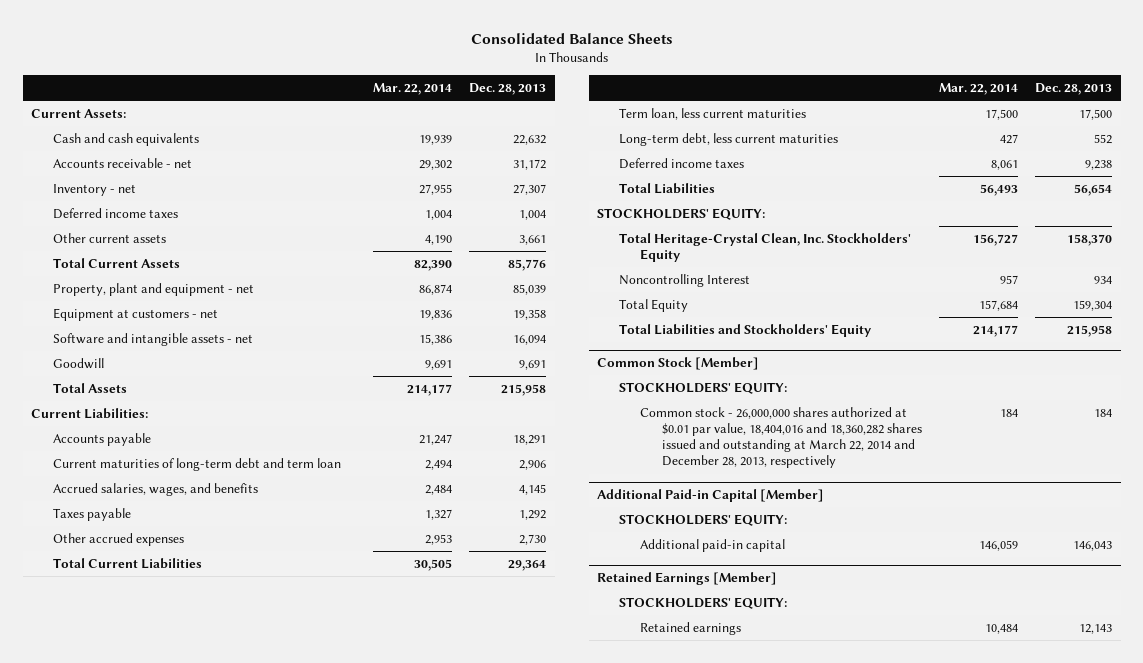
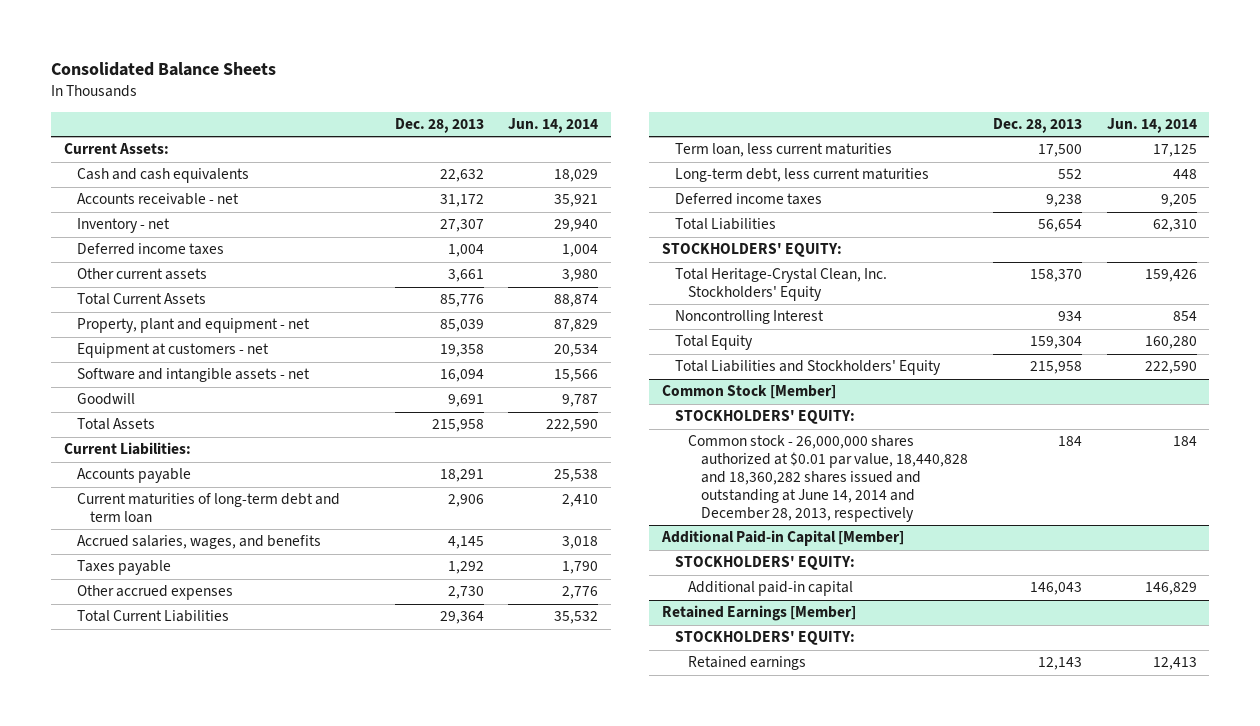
- | Mar. 22, 2014 | Dec. 28, 2013
+ | Dec. 28, 2013 | Jun. 14, 2014
@ Common Stock [Member]
- Common stock - 26,000,000 shares authorized at $0.01 par value, 18,404,016 and 18,360,282 shares issued and outstanding at March 22, 2014 and December 28, 2013, respectively | 184 | 184
+ Common stock - 26,000,000 shares authorized at $0.01 par value, 18,440,828 and 18,360,282 shares issued and outstanding at June 14, 2014 and December 28, 2013, respectively | 184 | 184

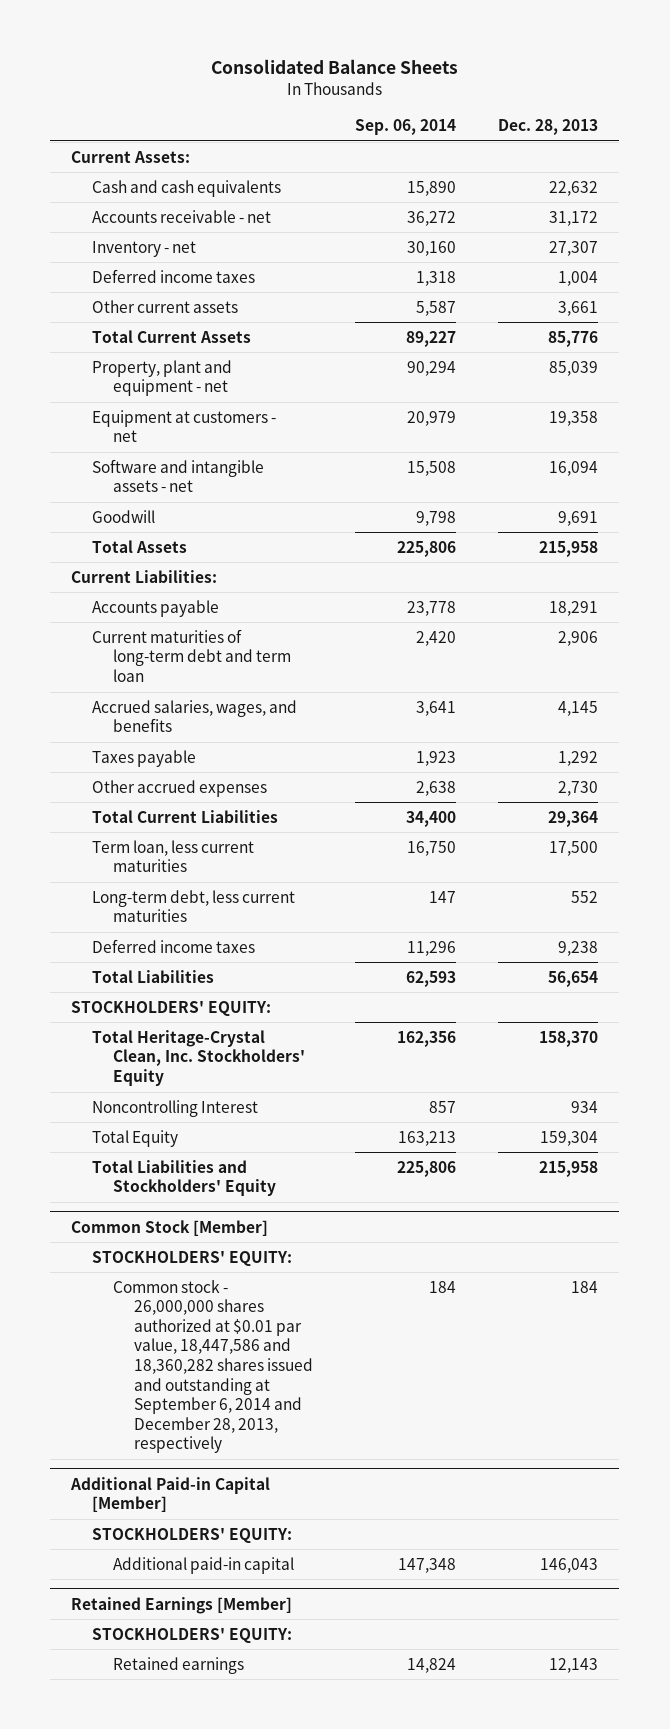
- | Dec. 28, 2013 | Jun. 14, 2014
+ | Sep. 06, 2014 | Dec. 28, 2013
@ Common Stock [Member]
- Common stock - 26,000,000 shares authorized at $0.01 par value, 18,440,828 and 18,360,282 shares issued and outstanding at June 14, 2014 and December 28, 2013, respectively | 184 | 184
+ Common stock - 26,000,000 shares authorized at $0.01 par value, 18,447,586 and 18,360,282 shares issued and outstanding at September 6, 2014 and December 28, 2013, respectively | 184 | 184

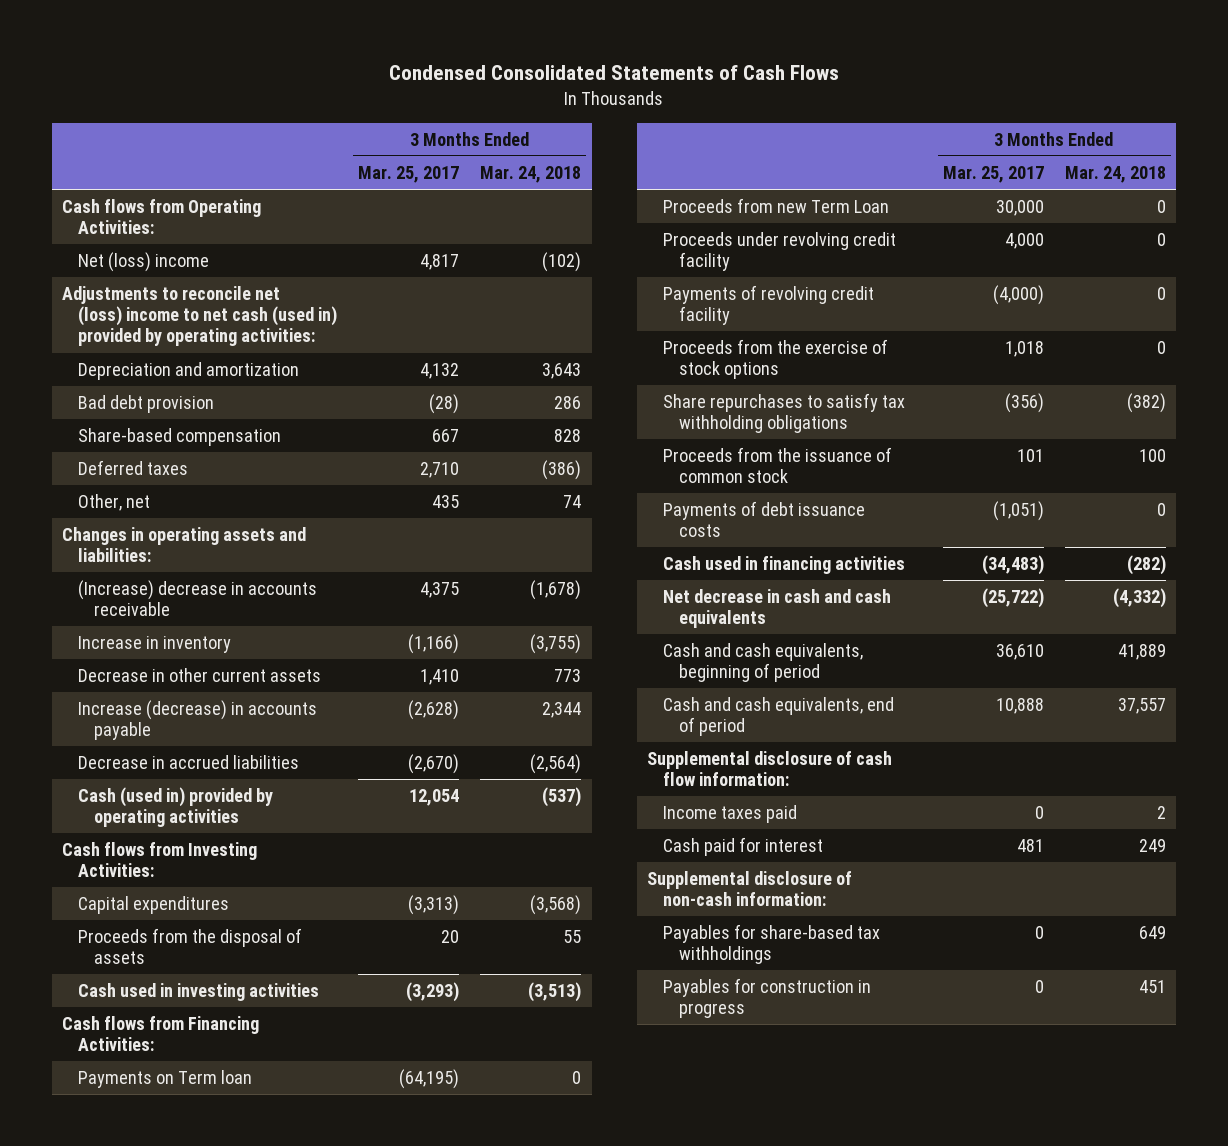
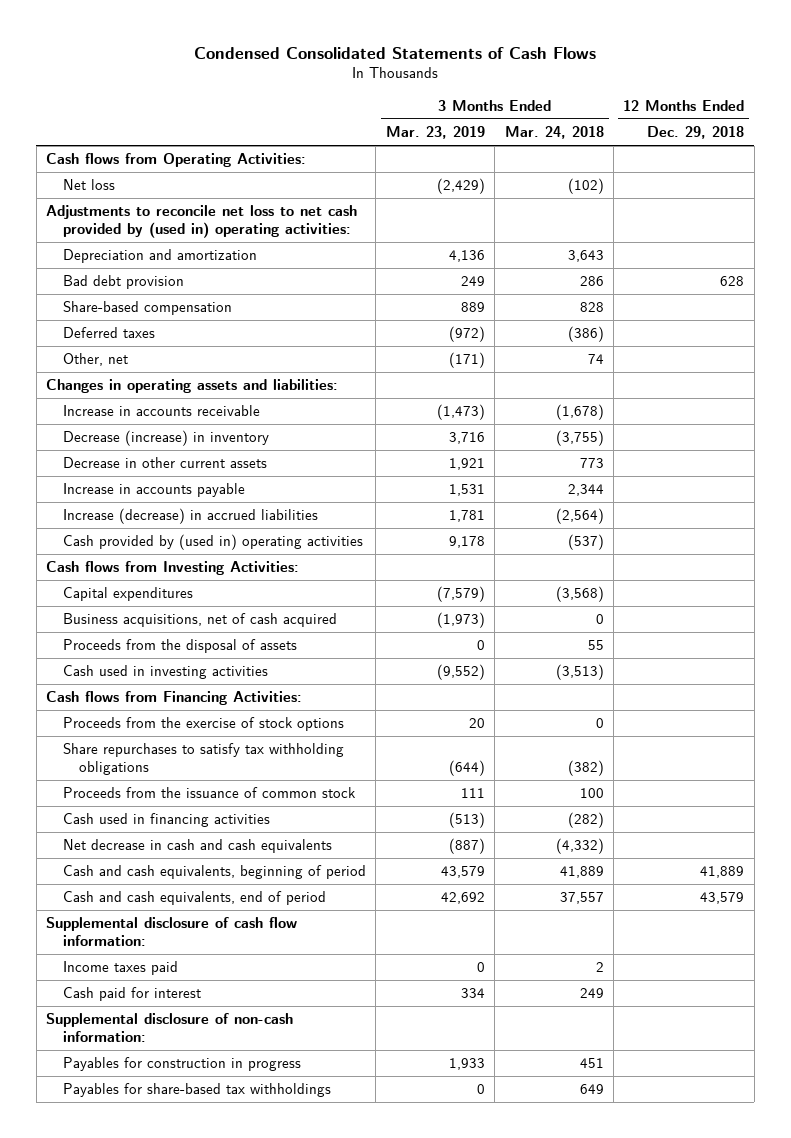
- | 3 Months Ended Mar. 25, 2017 | 3 Months Ended Mar. 24, 2018
+ | 3 Months Ended Mar. 23, 2019 | 3 Months Ended Mar. 24, 2018 | 12 Months Ended Dec. 29, 2018
- Net (loss) income | 4,817 | (102)
- Adjustments to reconcile net (loss) income to net cash (used in) provided by operating activities:
+ Net loss | (2,429) | (102) |
+ Adjustments to reconcile net loss to net cash provided by (used in) operating activities:
- (Increase) decrease in accounts receivable | 4,375 | (1,678)
- Increase in inventory | (1,166) | (3,755)
+ Increase in accounts receivable | (1,473) | (1,678) |
+ Decrease (increase) in inventory | 3,716 | (3,755) |
- Increase (decrease) in accounts payable | (2,628) | 2,344
- Decrease in accrued liabilities | (2,670) | (2,564)
- Cash (used in) provided by operating activities | 12,054 | (537)
+ Increase in accounts payable | 1,531 | 2,344 |
+ Increase (decrease) in accrued liabilities | 1,781 | (2,564) |
+ Cash provided by (used in) operating activities | 9,178 | (537) |
+ Business acquisitions, net of cash acquired | (1,973) | 0 |
- Payments on Term loan | (64,195) | 0
- Proceeds from new Term Loan | 30,000 | 0
- Proceeds under revolving credit facility | 4,000 | 0
- Payments of revolving credit facility | (4,000) | 0
- Payments of debt issuance costs | (1,051) | 0
moved down: Payables for share-based tax withholdings | 0 | 649 |

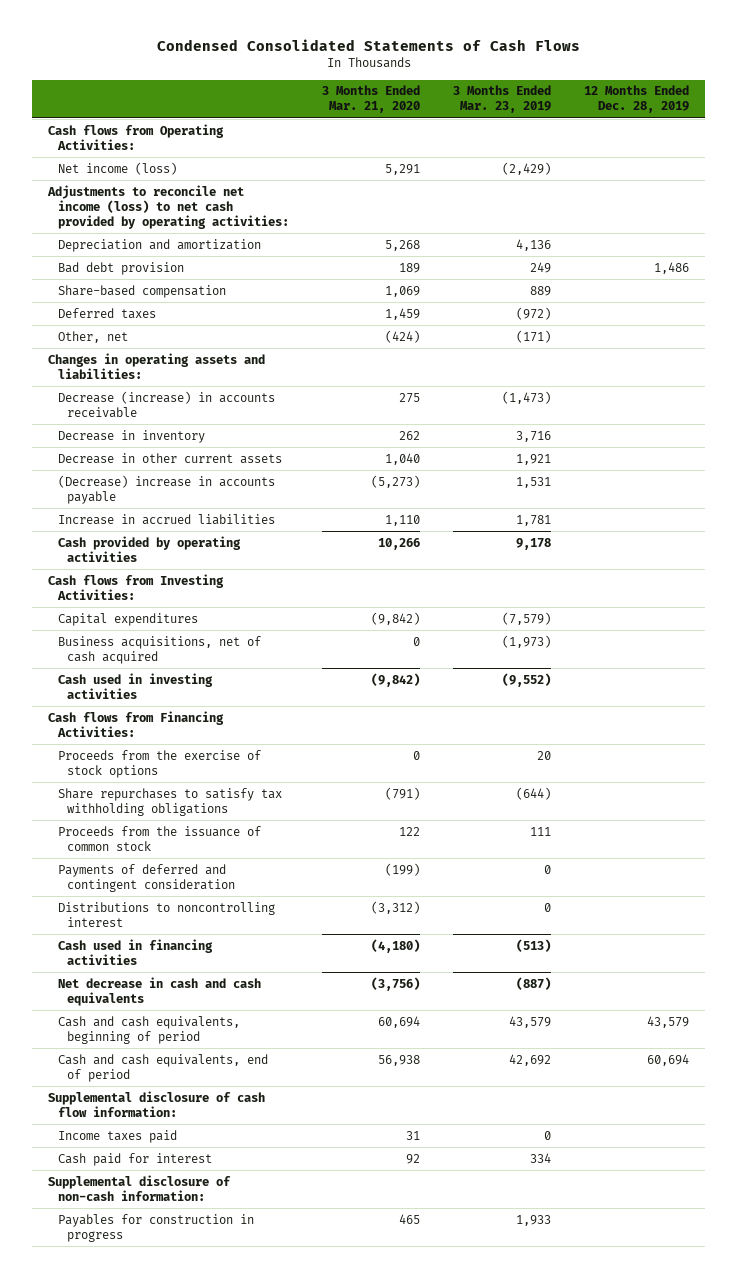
- | 3 Months Ended Mar. 23, 2019 | 3 Months Ended Mar. 24, 2018 | 12 Months Ended Dec. 29, 2018
+ | 3 Months Ended Mar. 21, 2020 | 3 Months Ended Mar. 23, 2019 | 12 Months Ended Dec. 28, 2019
- Net loss | (2,429) | (102) |
- Adjustments to reconcile net loss to net cash provided by (used in) operating activities:
+ Net income (loss) | 5,291 | (2,429) |
+ Adjustments to reconcile net income (loss) to net cash provided by operating activities:
- Increase in accounts receivable | (1,473) | (1,678) |
- Decrease (increase) in inventory | 3,716 | (3,755) |
+ Decrease (increase) in accounts receivable | 275 | (1,473) |
+ Decrease in inventory | 262 | 3,716 |
- Increase in accounts payable | 1,531 | 2,344 |
- Increase (decrease) in accrued liabilities | 1,781 | (2,564) |
- Cash provided by (used in) operating activities | 9,178 | (537) |
+ (Decrease) increase in accounts payable | (5,273) | 1,531 |
+ Increase in accrued liabilities | 1,110 | 1,781 |
+ Cash provided by operating activities | 10,266 | 9,178 |
- Proceeds from the disposal of assets | 0 | 55 |
+ Payments of deferred and contingent consideration | (199) | 0 |
+ Distributions to noncontrolling interest | (3,312) | 0 |
- Payables for share-based tax withholdings | 0 | 649 |

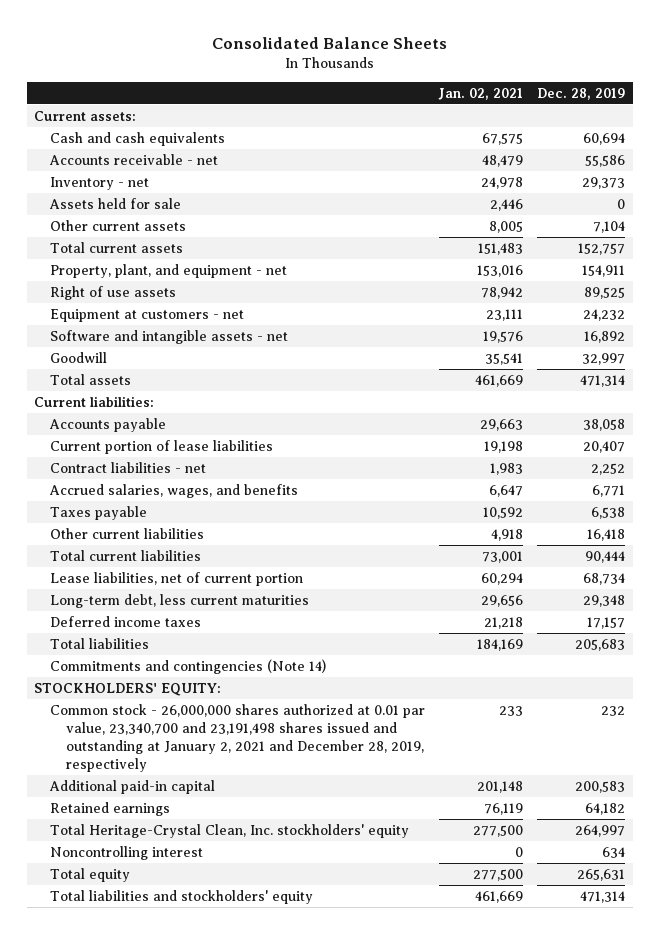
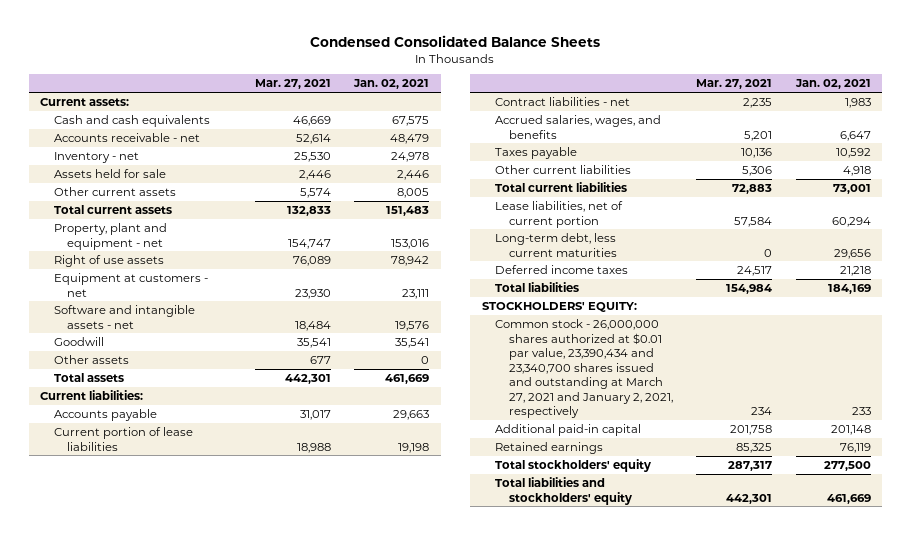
- Consolidated Balance Sheets
+ Condensed Consolidated Balance Sheets
- | Jan. 02, 2021 | Dec. 28, 2019
+ | Mar. 27, 2021 | Jan. 02, 2021
- Property, plant, and equipment - net | 153,016 | 154,911
+ Property, plant and equipment - net | 154,747 | 153,016
+ Other assets | 677 | 0
- Commitments and contingencies (Note 14)
- Common stock - 26,000,000 shares authorized at 0.01 par value, 23,340,700 and 23,191,498 shares issued and outstanding at January 2, 2021 and December 28, 2019, respectively | 233 | 232
+ Common stock - 26,000,000 shares authorized at $0.01 par value, 23,390,434 and 23,340,700 shares issued and outstanding at March 27, 2021 and January 2, 2021, respectively | 234 | 233
- Total Heritage-Crystal Clean, Inc. stockholders' equity | 277,500 | 264,997
- Noncontrolling interest | 0 | 634
- Total equity | 277,500 | 265,631
+ Total stockholders' equity | 287,317 | 277,500

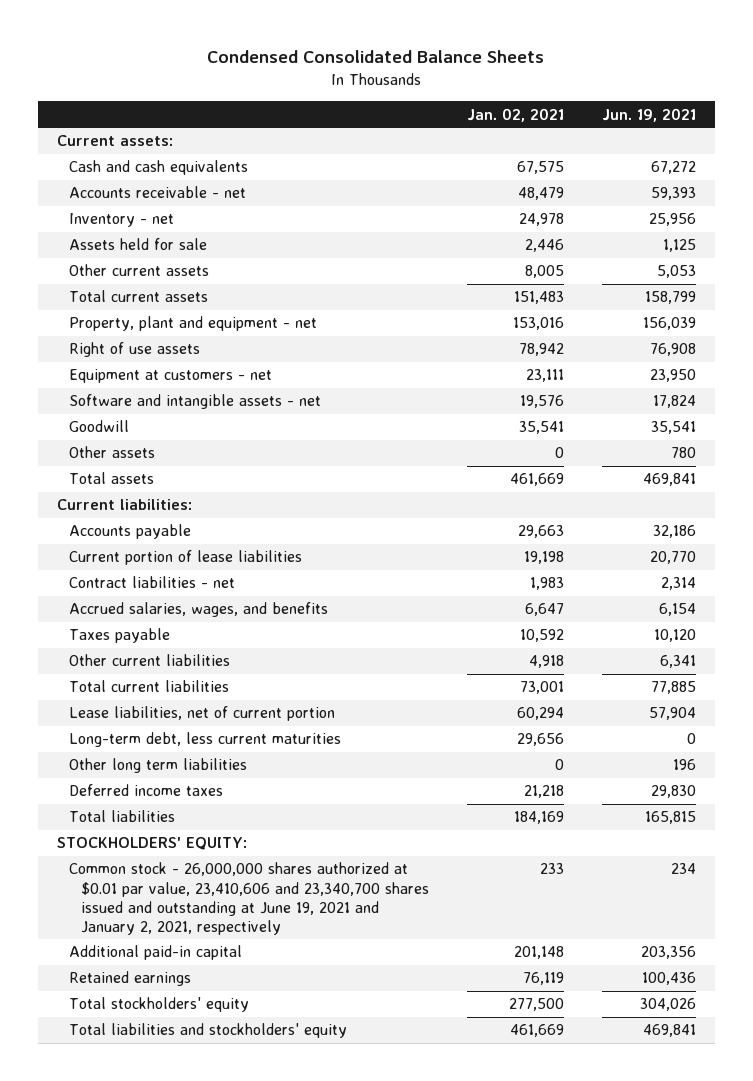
- | Mar. 27, 2021 | Jan. 02, 2021
+ | Jan. 02, 2021 | Jun. 19, 2021
+ Other long term liabilities | 0 | 196
- Common stock - 26,000,000 shares authorized at $0.01 par value, 23,390,434 and 23,340,700 shares issued and outstanding at March 27, 2021 and January 2, 2021, respectively | 234 | 233
+ Common stock - 26,000,000 shares authorized at $0.01 par value, 23,410,606 and 23,340,700 shares issued and outstanding at June 19, 2021 and January 2, 2021, respectively | 233 | 234

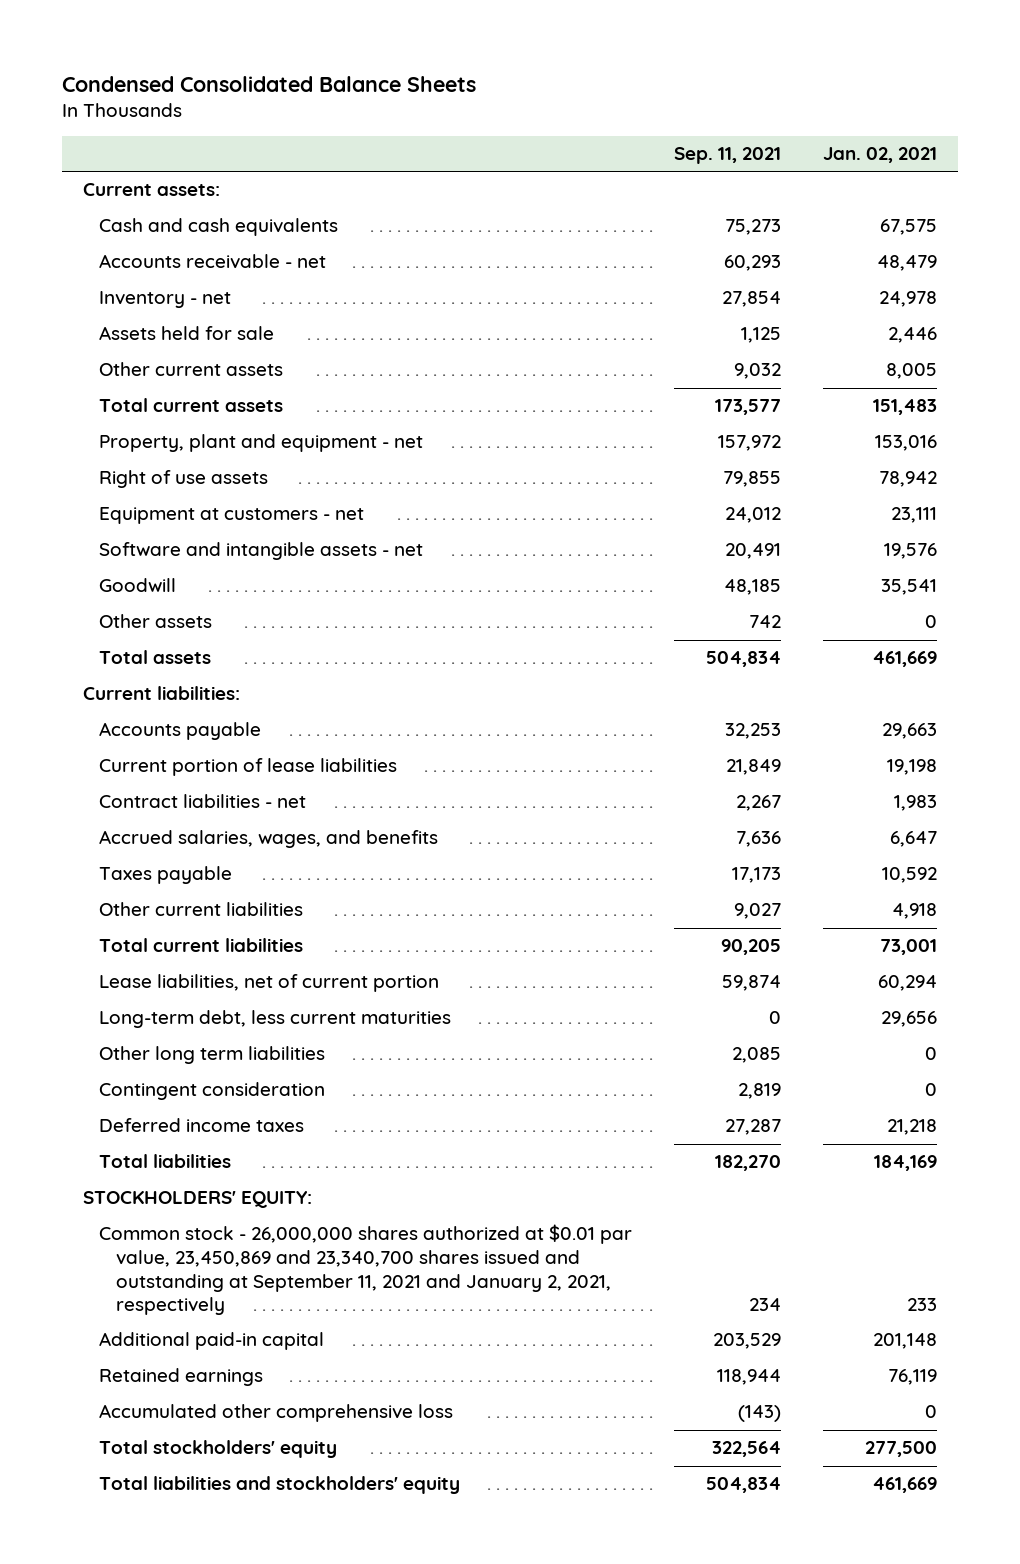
- | Jan. 02, 2021 | Jun. 19, 2021
+ | Sep. 11, 2021 | Jan. 02, 2021
+ Contingent consideration | 2,819 | 0
- Common stock - 26,000,000 shares authorized at $0.01 par value, 23,410,606 and 23,340,700 shares issued and outstanding at June 19, 2021 and January 2, 2021, respectively | 233 | 234
+ Common stock - 26,000,000 shares authorized at $0.01 par value, 23,450,869 and 23,340,700 shares issued and outstanding at September 11, 2021 and January 2, 2021, respectively | 234 | 233
+ Accumulated other comprehensive loss | (143) | 0

